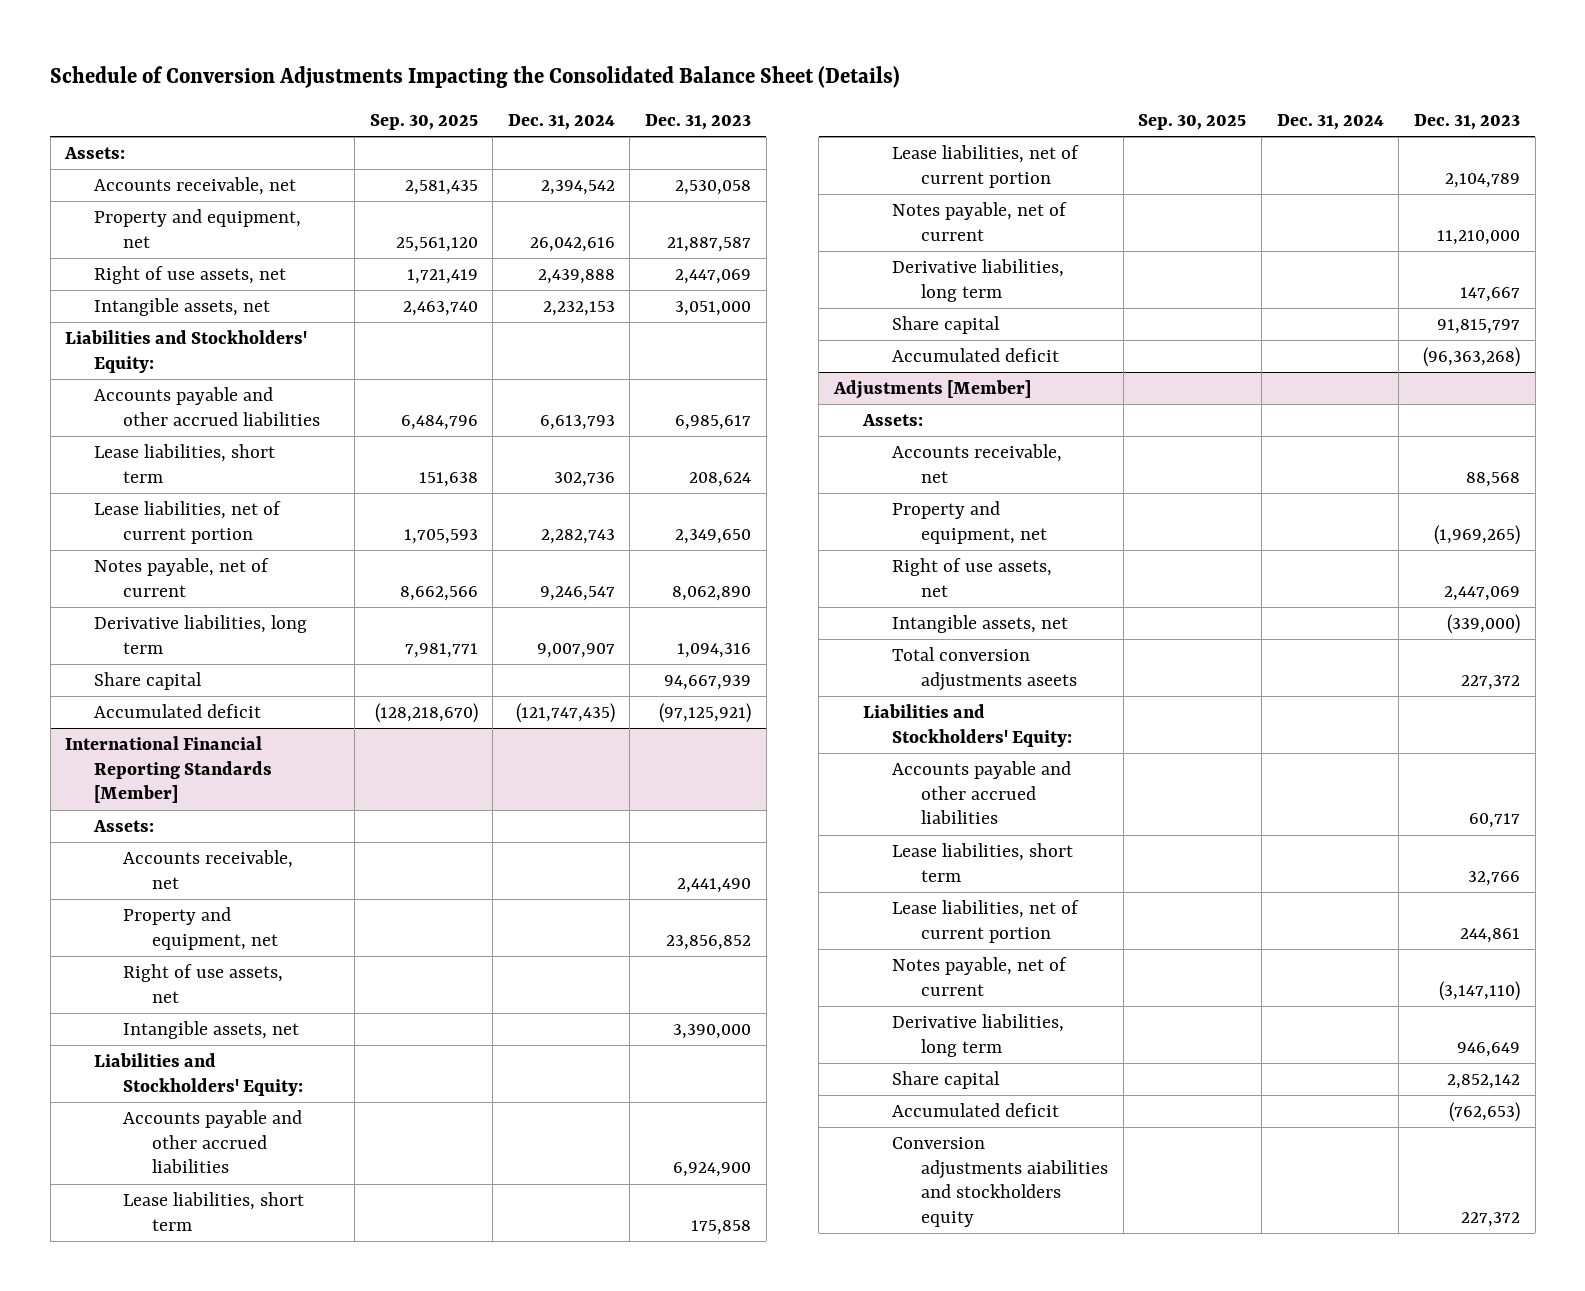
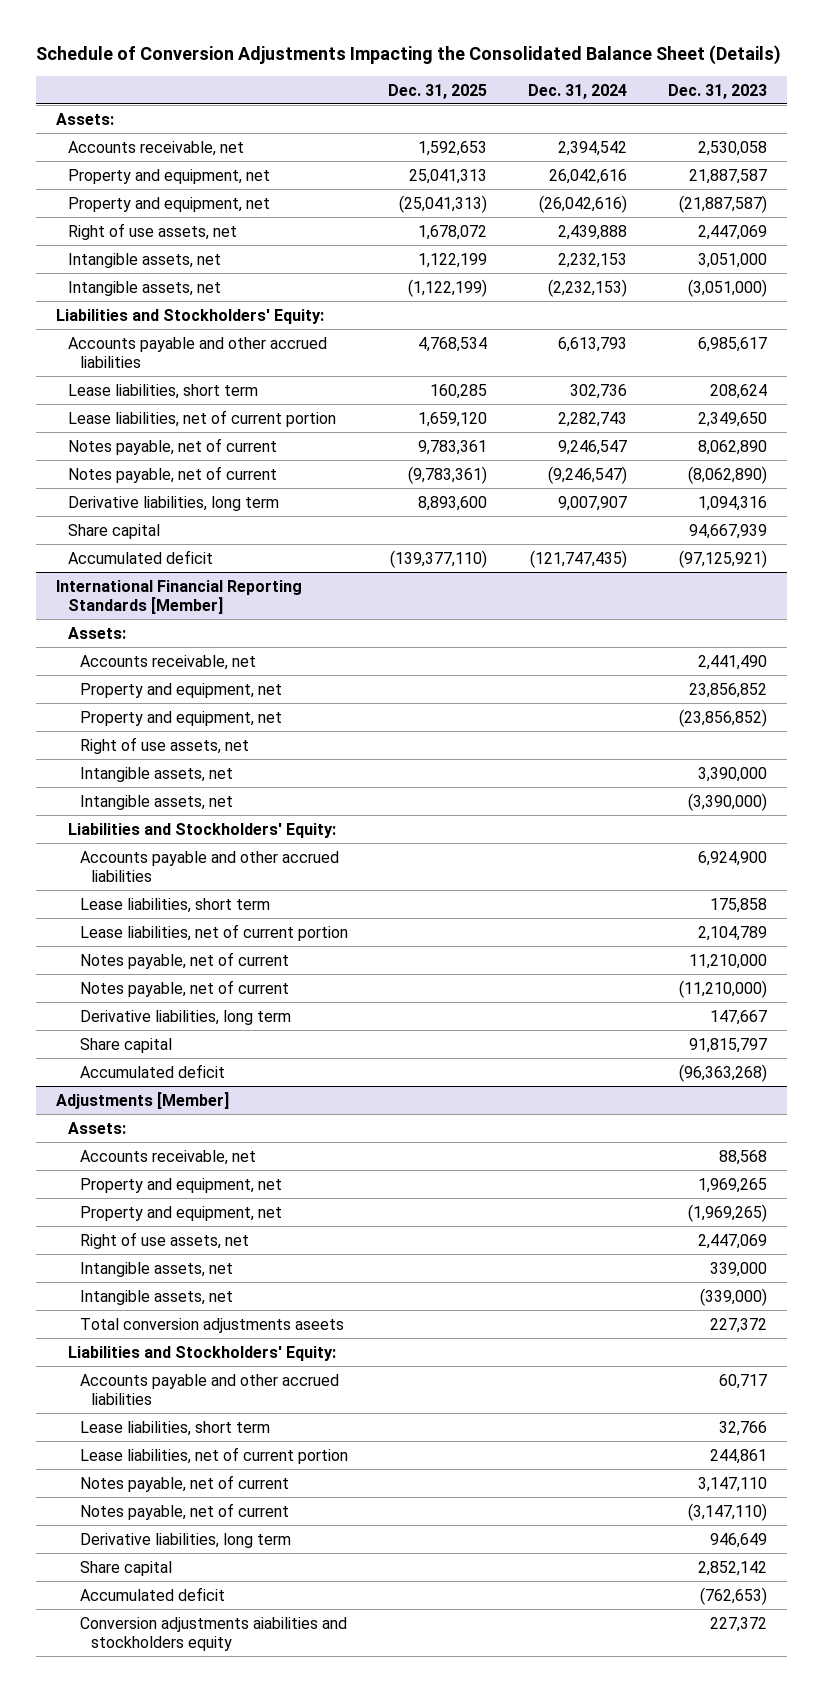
- | Sep. 30, 2025 | Dec. 31, 2024 | Dec. 31, 2023
+ | Dec. 31, 2025 | Dec. 31, 2024 | Dec. 31, 2023
+ Property and equipment, net | (25,041,313) | (26,042,616) | (21,887,587)
+ Intangible assets, net | (1,122,199) | (2,232,153) | (3,051,000)
+ Notes payable, net of current | (9,783,361) | (9,246,547) | (8,062,890)
@ International Financial Reporting Standards [Member]
+ Property and equipment, net | | | (23,856,852)
+ Intangible assets, net | | | (3,390,000)
+ Notes payable, net of current | | | (11,210,000)
@ Adjustments [Member]
+ Property and equipment, net | | | 1,969,265
+ Intangible assets, net | | | 339,000
+ Notes payable, net of current | | | 3,147,110

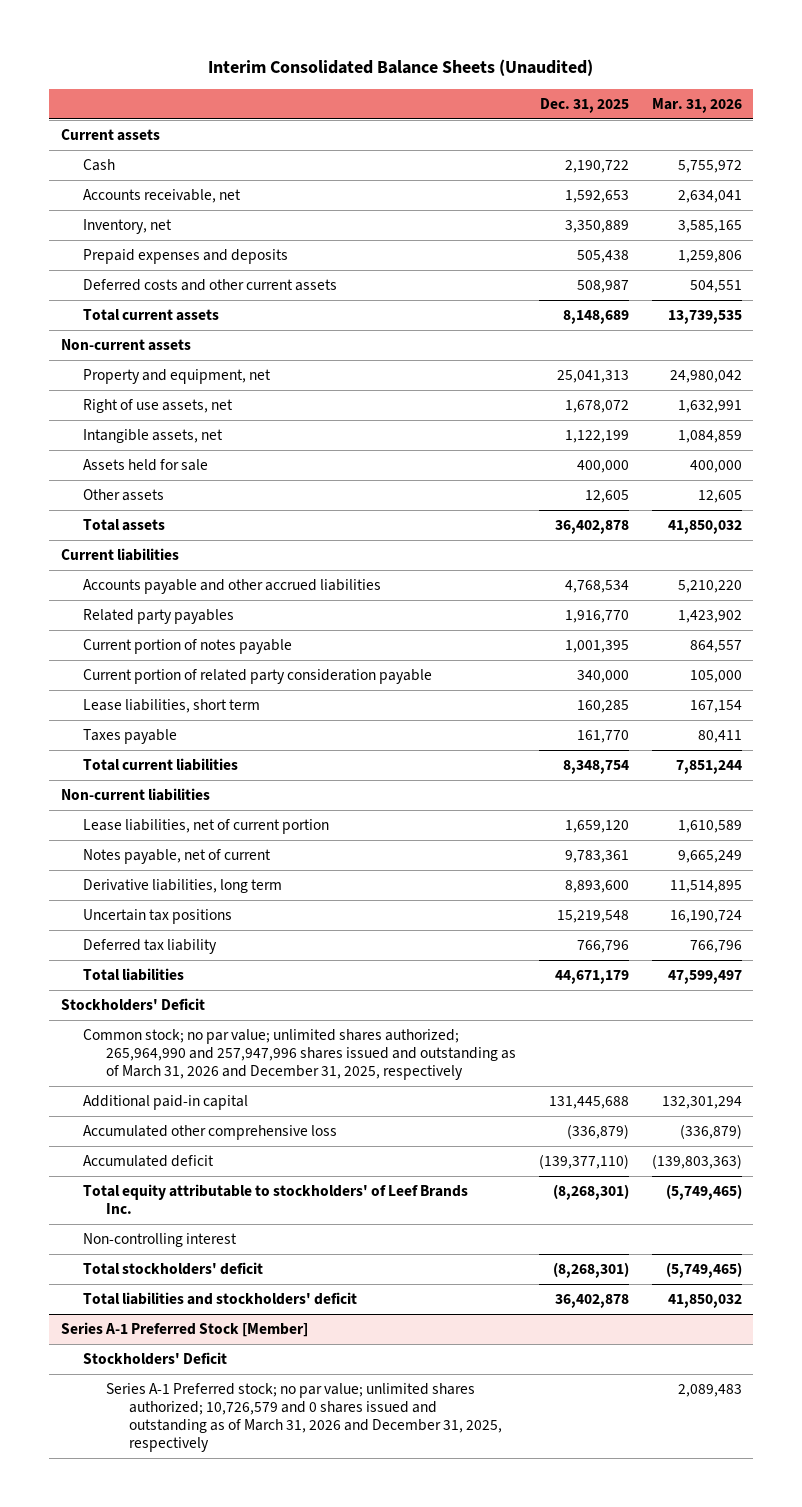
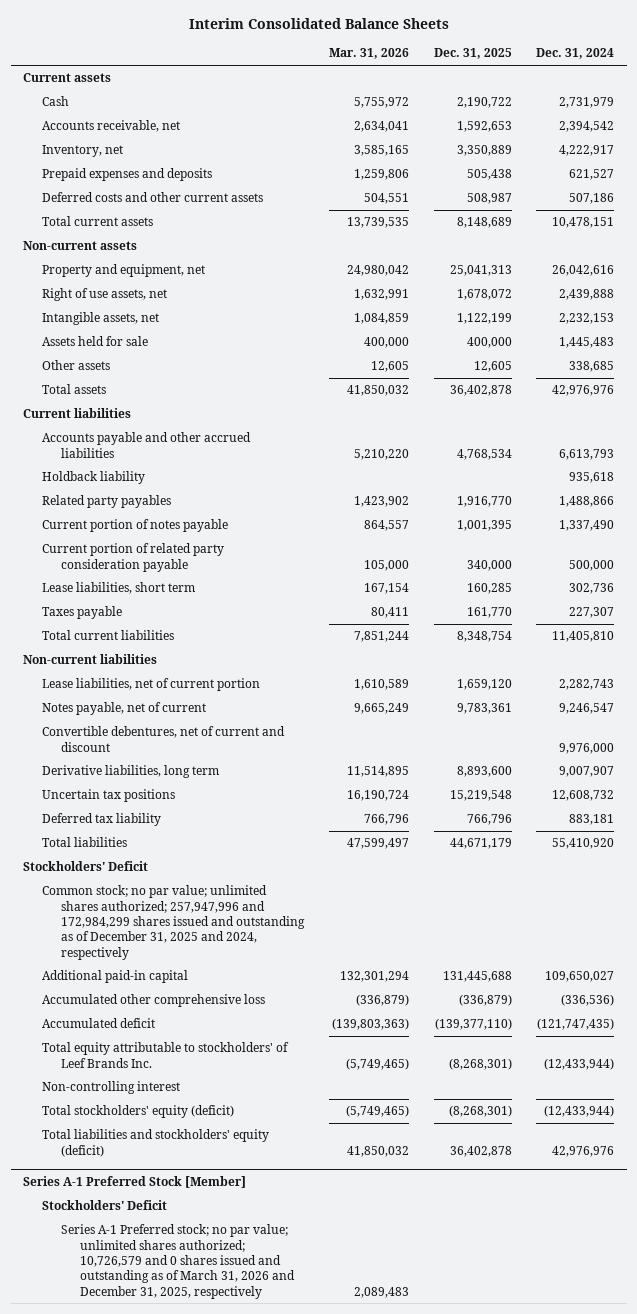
- Interim Consolidated Balance Sheets (Unaudited)
+ Interim Consolidated Balance Sheets
- | Dec. 31, 2025 | Mar. 31, 2026
+ | Mar. 31, 2026 | Dec. 31, 2025 | Dec. 31, 2024
+ Holdback liability | | | 935,618
+ Convertible debentures, net of current and discount | | | 9,976,000
- Common stock; no par value; unlimited shares authorized; 265,964,990 and 257,947,996 shares issued and outstanding as of March 31, 2026 and December 31, 2025, respectively
+ Common stock; no par value; unlimited shares authorized; 257,947,996 and 172,984,299 shares issued and outstanding as of December 31, 2025 and 2024, respectively
- Total stockholders' deficit | (8,268,301) | (5,749,465)
- Total liabilities and stockholders' deficit | 36,402,878 | 41,850,032
+ Total stockholders' equity (deficit) | (5,749,465) | (8,268,301) | (12,433,944)
+ Total liabilities and stockholders' equity (deficit) | 41,850,032 | 36,402,878 | 42,976,976

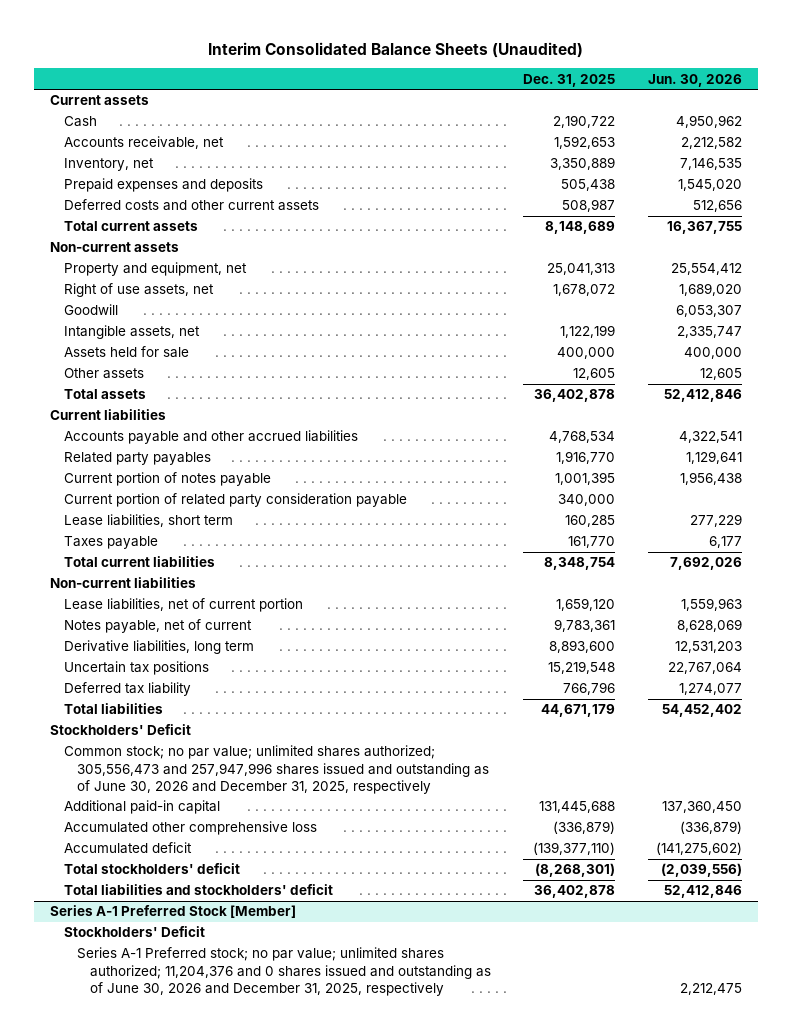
- Interim Consolidated Balance Sheets
+ Interim Consolidated Balance Sheets (Unaudited)
- | Mar. 31, 2026 | Dec. 31, 2025 | Dec. 31, 2024
+ | Dec. 31, 2025 | Jun. 30, 2026
+ Goodwill | | 6,053,307
- Holdback liability | | | 935,618
- Convertible debentures, net of current and discount | | | 9,976,000
- Common stock; no par value; unlimited shares authorized; 257,947,996 and 172,984,299 shares issued and outstanding as of December 31, 2025 and 2024, respectively
+ Common stock; no par value; unlimited shares authorized; 305,556,473 and 257,947,996 shares issued and outstanding as of June 30, 2026 and December 31, 2025, respectively
- Total equity attributable to stockholders' of Leef Brands Inc. | (5,749,465) | (8,268,301) | (12,433,944)
- Non-controlling interest
- Total stockholders' equity (deficit) | (5,749,465) | (8,268,301) | (12,433,944)
- Total liabilities and stockholders' equity (deficit) | 41,850,032 | 36,402,878 | 42,976,976
+ Total stockholders' deficit | (8,268,301) | (2,039,556)
+ Total liabilities and stockholders' deficit | 36,402,878 | 52,412,846
@ Series A-1 Preferred Stock [Member]
- Series A-1 Preferred stock; no par value; unlimited shares authorized; 10,726,579 and 0 shares issued and outstanding as of March 31, 2026 and December 31, 2025, respectively | 2,089,483 | |
+ Series A-1 Preferred stock; no par value; unlimited shares authorized; 11,204,376 and 0 shares issued and outstanding as of June 30, 2026 and December 31, 2025, respectively | | 2,212,475

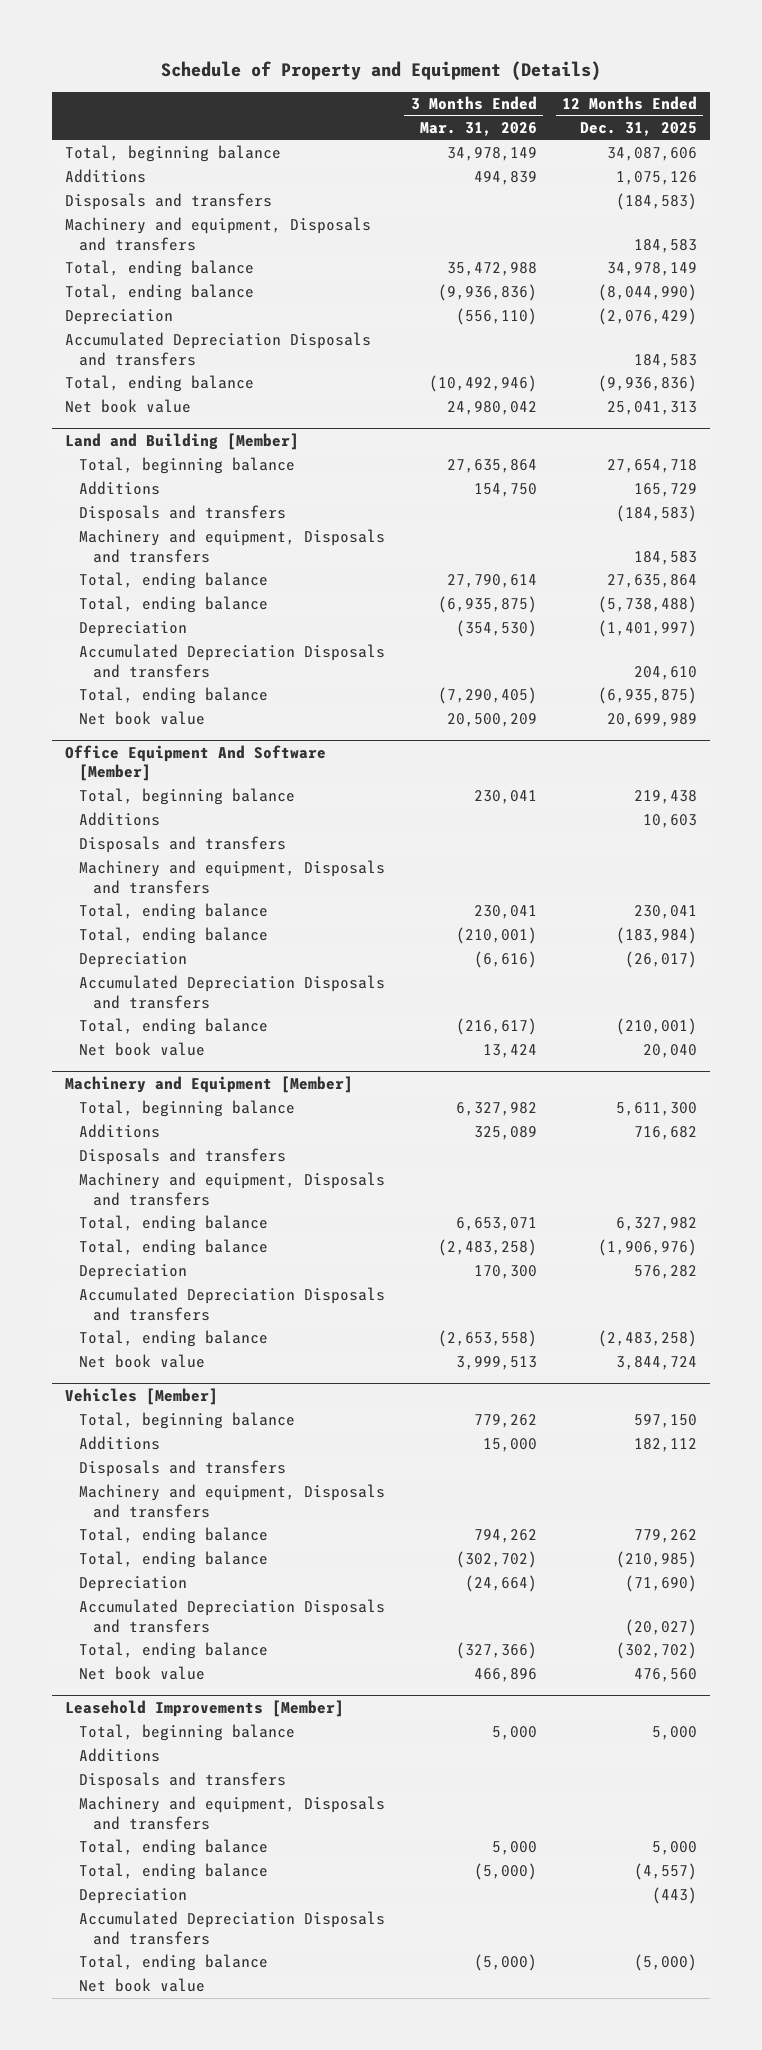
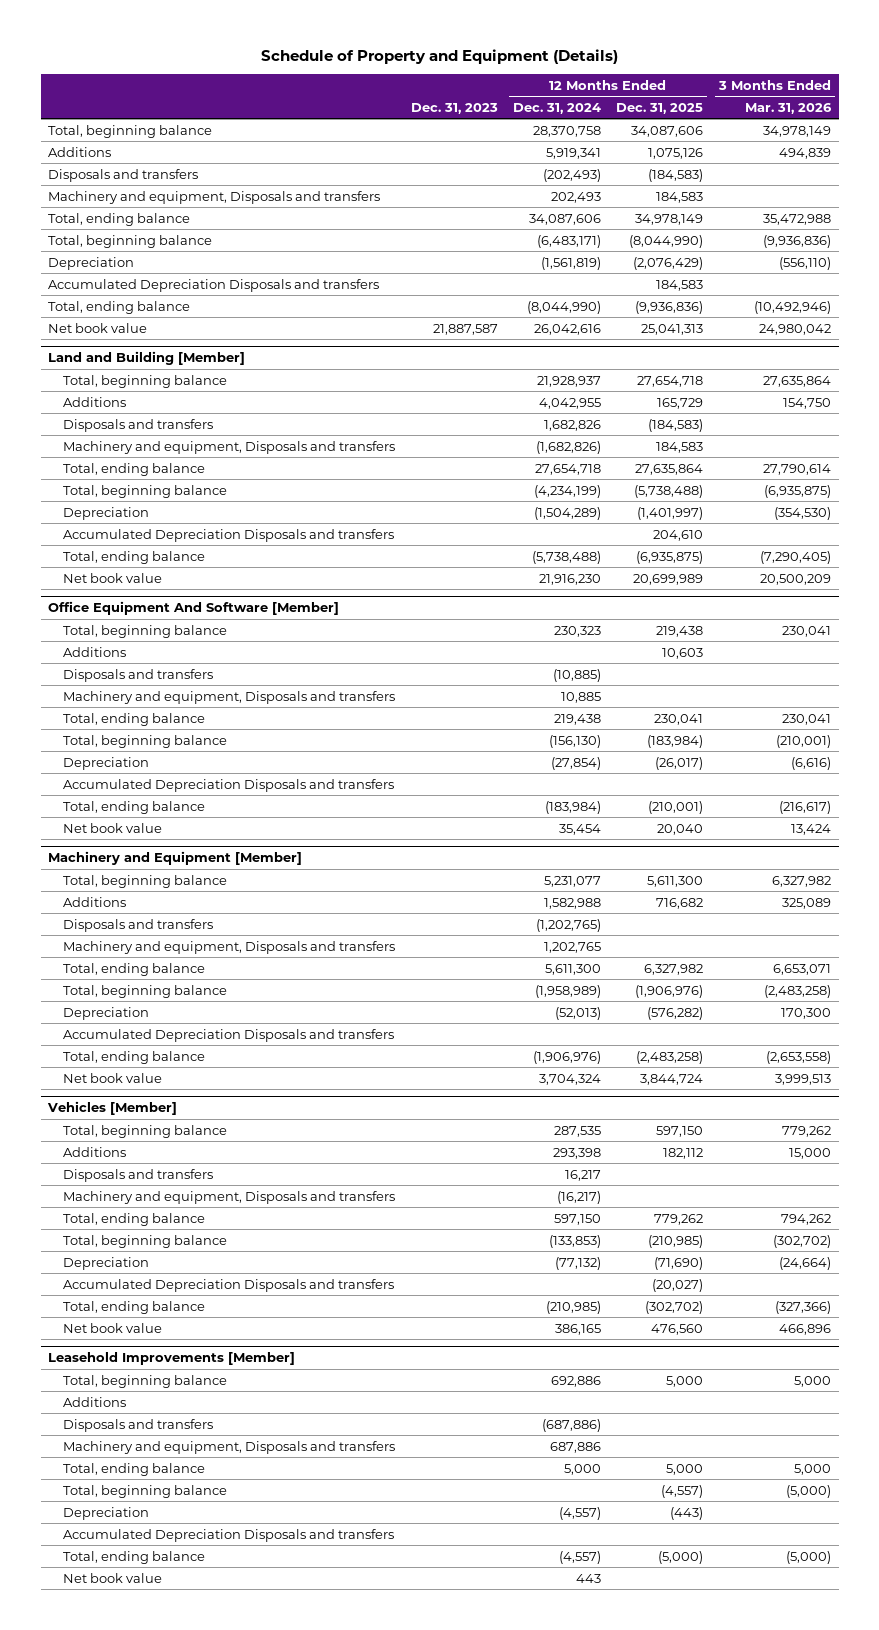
- | 3 Months Ended Mar. 31, 2026 | 12 Months Ended Dec. 31, 2025
+ | Dec. 31, 2023 | 12 Months Ended Dec. 31, 2024 | 12 Months Ended Dec. 31, 2025 | 3 Months Ended Mar. 31, 2026
- Total, ending balance | (9,936,836) | (8,044,990)
+ Total, beginning balance | | (6,483,171) | (8,044,990) | (9,936,836)
@ Land and Building [Member]
- Total, ending balance | (6,935,875) | (5,738,488)
+ Total, beginning balance | | (4,234,199) | (5,738,488) | (6,935,875)
@ Office Equipment And Software [Member]
- Total, ending balance | (210,001) | (183,984)
+ Total, beginning balance | | (156,130) | (183,984) | (210,001)
@ Machinery and Equipment [Member]
- Total, ending balance | (2,483,258) | (1,906,976)
- Depreciation | 170,300 | 576,282
+ Total, beginning balance | | (1,958,989) | (1,906,976) | (2,483,258)
+ Depreciation | | (52,013) | (576,282) | 170,300
@ Vehicles [Member]
- Total, ending balance | (302,702) | (210,985)
+ Total, beginning balance | | (133,853) | (210,985) | (302,702)
@ Leasehold Improvements [Member]
- Total, ending balance | (5,000) | (4,557)
+ Total, beginning balance | | | (4,557) | (5,000)

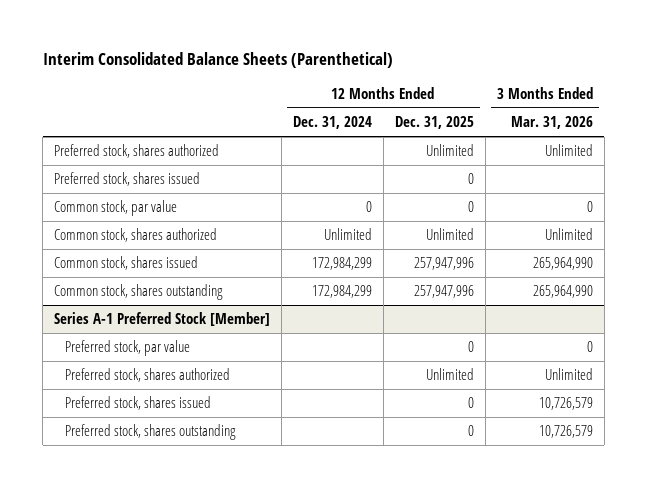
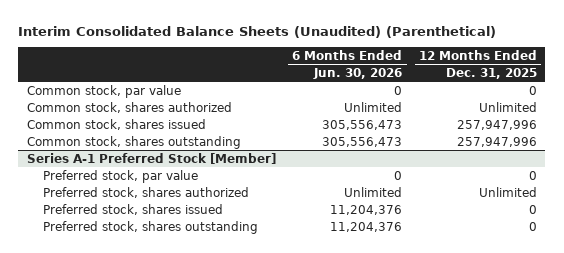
- Interim Consolidated Balance Sheets (Parenthetical)
+ Interim Consolidated Balance Sheets (Unaudited) (Parenthetical)
- | 12 Months Ended Dec. 31, 2024 | 12 Months Ended Dec. 31, 2025 | 3 Months Ended Mar. 31, 2026
+ | 6 Months Ended Jun. 30, 2026 | 12 Months Ended Dec. 31, 2025
- Preferred stock, shares authorized | | Unlimited | Unlimited
- Preferred stock, shares issued | | 0 |

